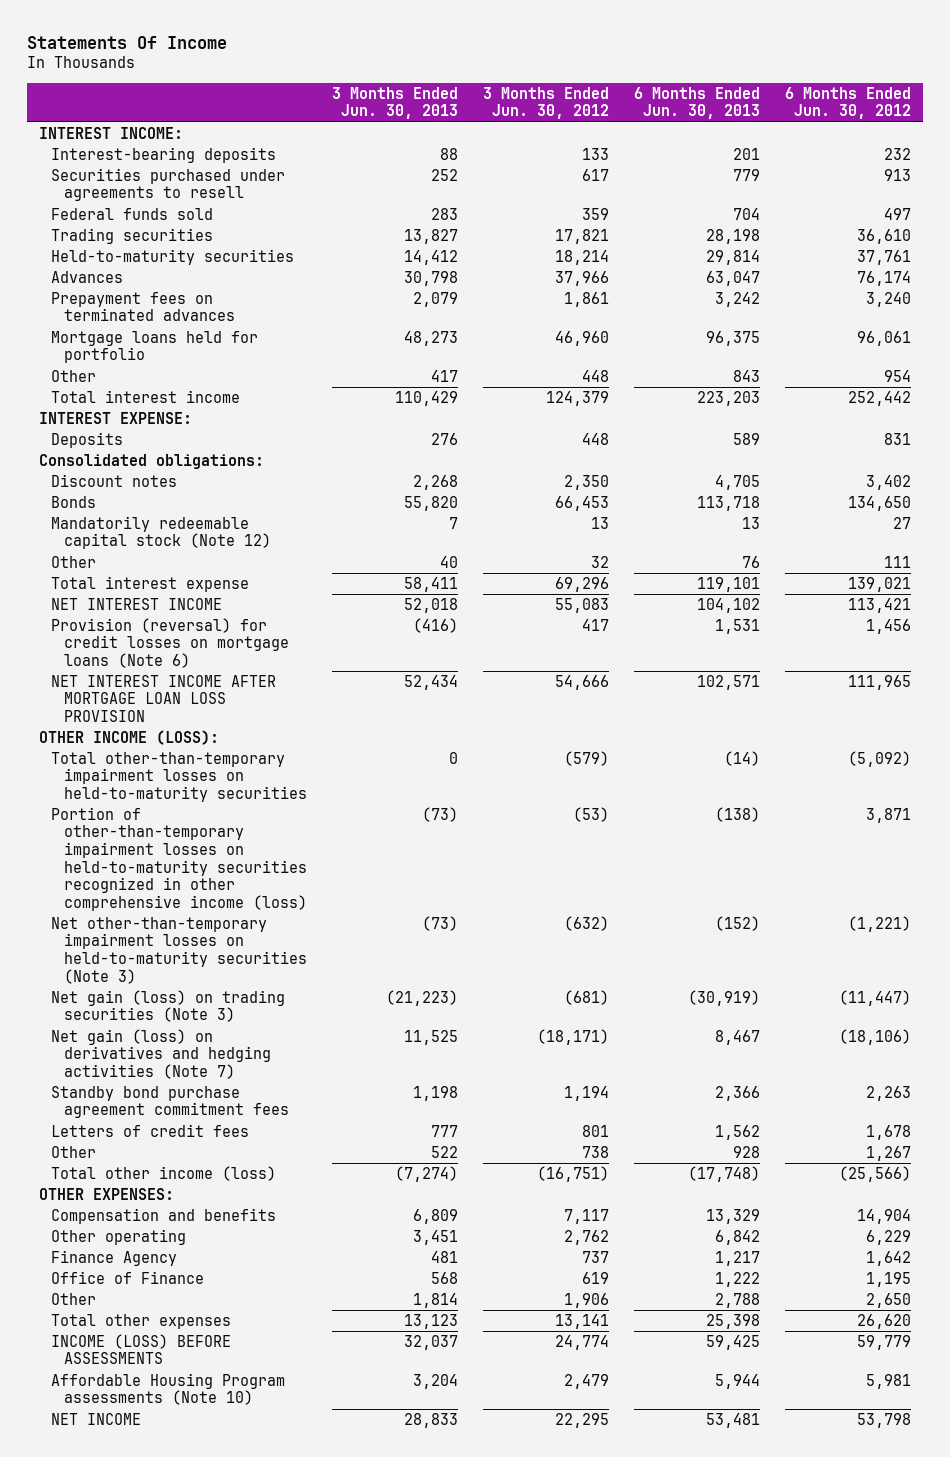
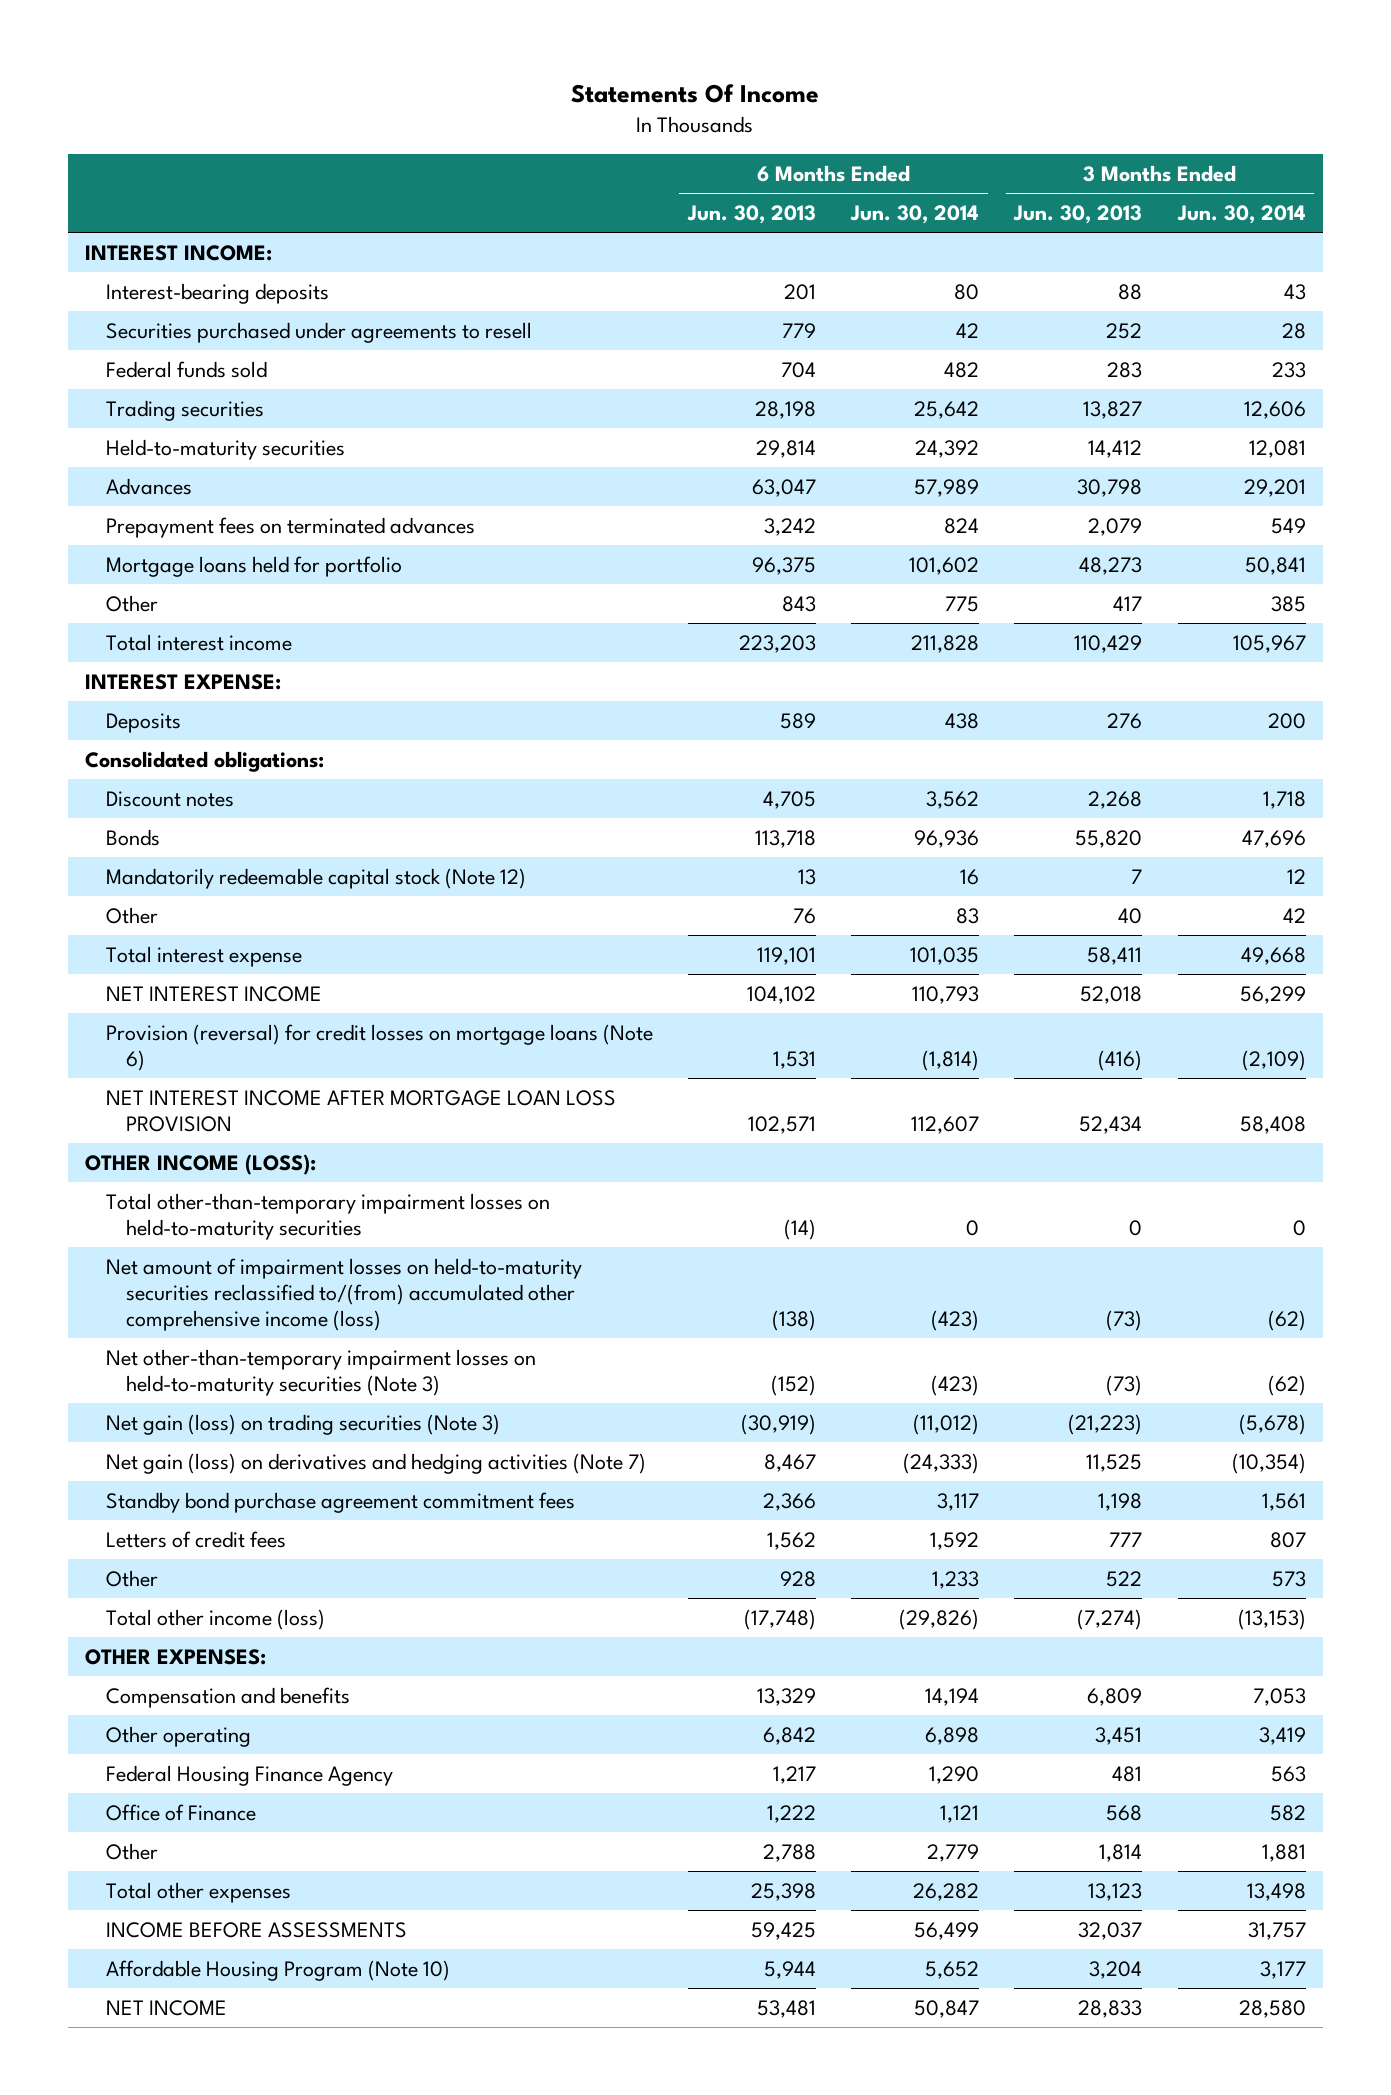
- | 3 Months Ended Jun. 30, 2013 | 3 Months Ended Jun. 30, 2012 | 6 Months Ended Jun. 30, 2013 | 6 Months Ended Jun. 30, 2012
+ | 6 Months Ended Jun. 30, 2013 | 6 Months Ended Jun. 30, 2014 | 3 Months Ended Jun. 30, 2013 | 3 Months Ended Jun. 30, 2014
- Portion of other-than-temporary impairment losses on held-to-maturity securities recognized in other comprehensive income (loss) | (73) | (53) | (138) | 3,871
+ Net amount of impairment losses on held-to-maturity securities reclassified to/(from) accumulated other comprehensive income (loss) | (138) | (423) | (73) | (62)
- Finance Agency | 481 | 737 | 1,217 | 1,642
+ Federal Housing Finance Agency | 1,217 | 1,290 | 481 | 563
- INCOME (LOSS) BEFORE ASSESSMENTS | 32,037 | 24,774 | 59,425 | 59,779
- Affordable Housing Program assessments (Note 10) | 3,204 | 2,479 | 5,944 | 5,981
+ INCOME BEFORE ASSESSMENTS | 59,425 | 56,499 | 32,037 | 31,757
+ Affordable Housing Program (Note 10) | 5,944 | 5,652 | 3,204 | 3,177

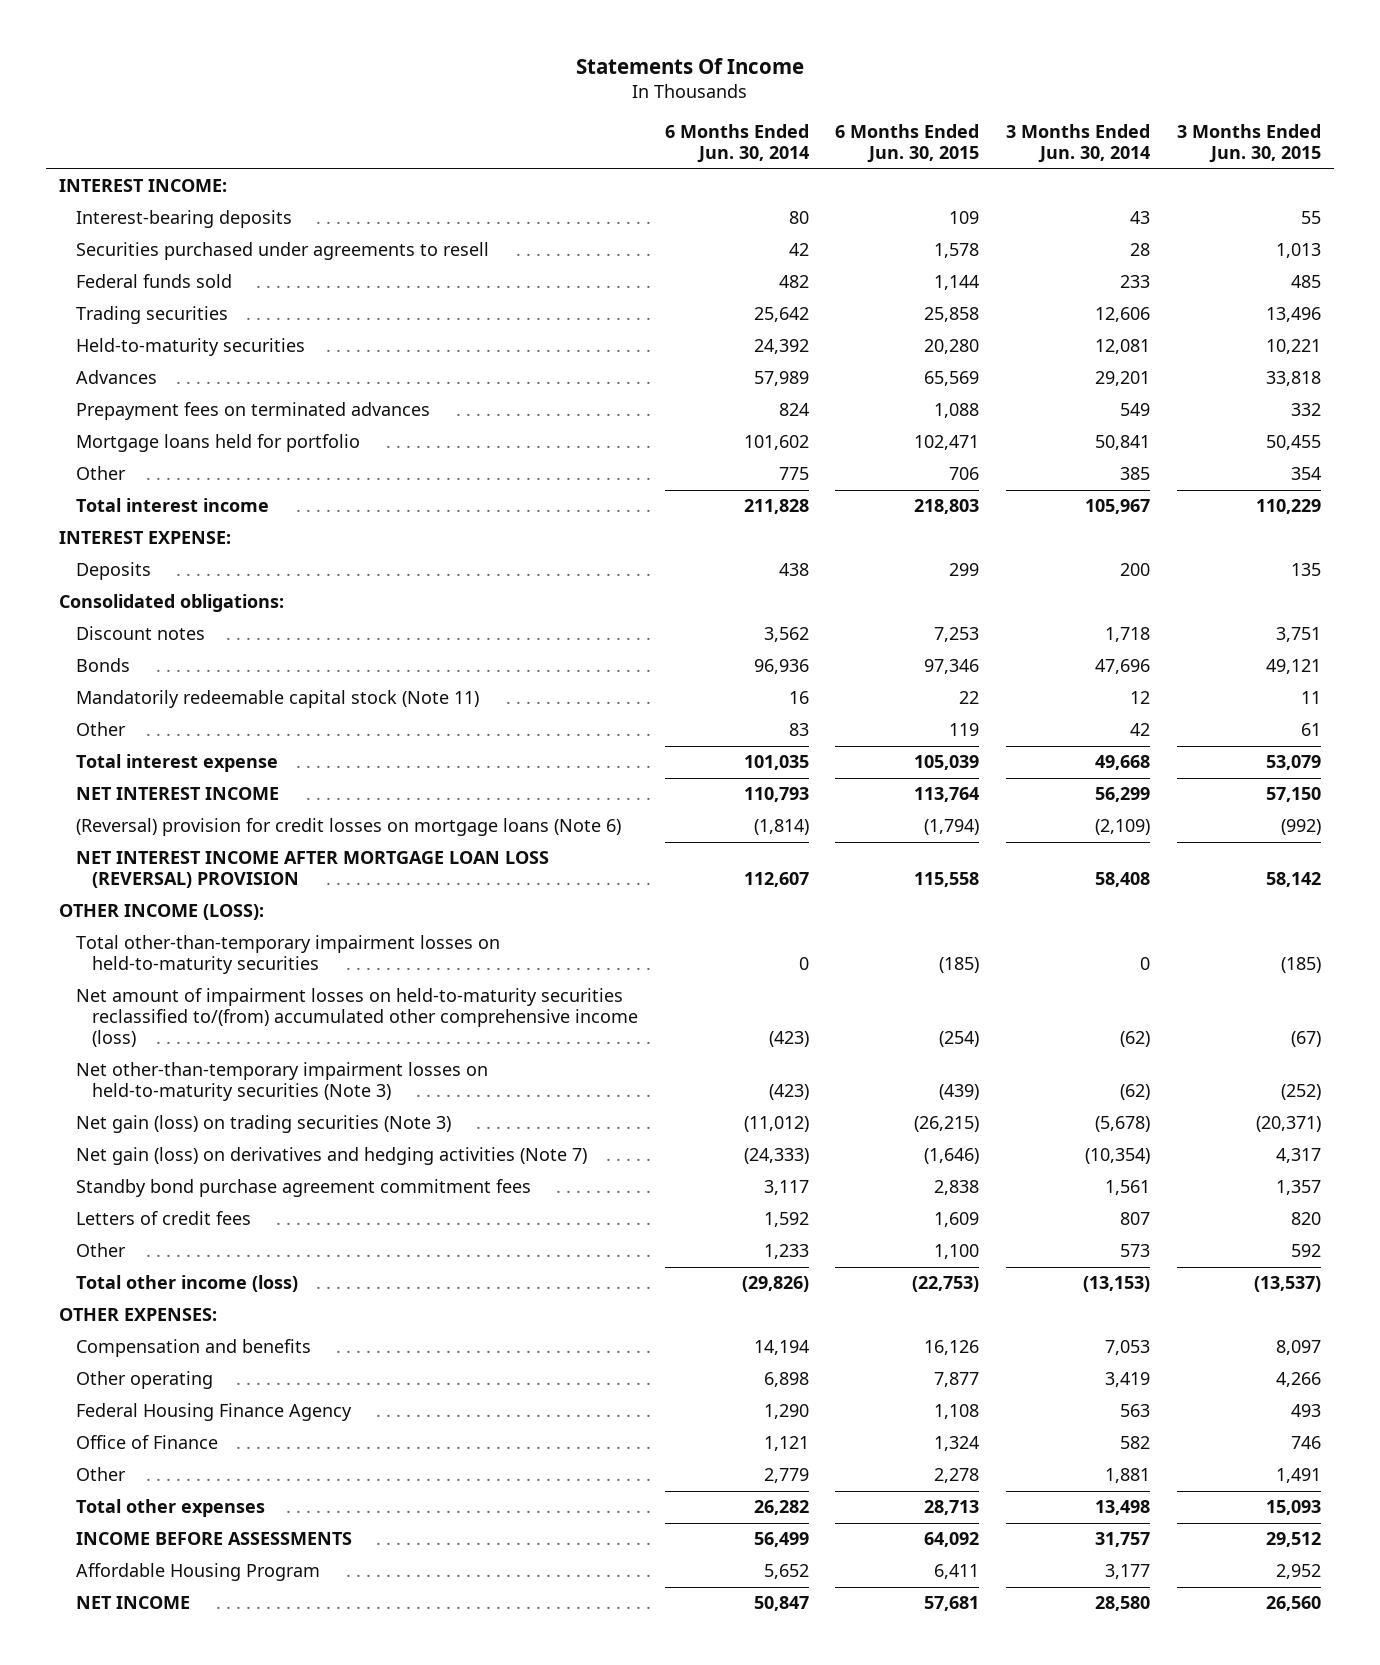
- | 6 Months Ended Jun. 30, 2013 | 6 Months Ended Jun. 30, 2014 | 3 Months Ended Jun. 30, 2013 | 3 Months Ended Jun. 30, 2014
+ | 6 Months Ended Jun. 30, 2014 | 6 Months Ended Jun. 30, 2015 | 3 Months Ended Jun. 30, 2014 | 3 Months Ended Jun. 30, 2015
- Mandatorily redeemable capital stock (Note 12) | 13 | 16 | 7 | 12
+ Mandatorily redeemable capital stock (Note 11) | 16 | 22 | 12 | 11
- Provision (reversal) for credit losses on mortgage loans (Note 6) | 1,531 | (1,814) | (416) | (2,109)
- NET INTEREST INCOME AFTER MORTGAGE LOAN LOSS PROVISION | 102,571 | 112,607 | 52,434 | 58,408
+ (Reversal) provision for credit losses on mortgage loans (Note 6) | (1,814) | (1,794) | (2,109) | (992)
+ NET INTEREST INCOME AFTER MORTGAGE LOAN LOSS (REVERSAL) PROVISION | 112,607 | 115,558 | 58,408 | 58,142
- Affordable Housing Program (Note 10) | 5,944 | 5,652 | 3,204 | 3,177
+ Affordable Housing Program | 5,652 | 6,411 | 3,177 | 2,952

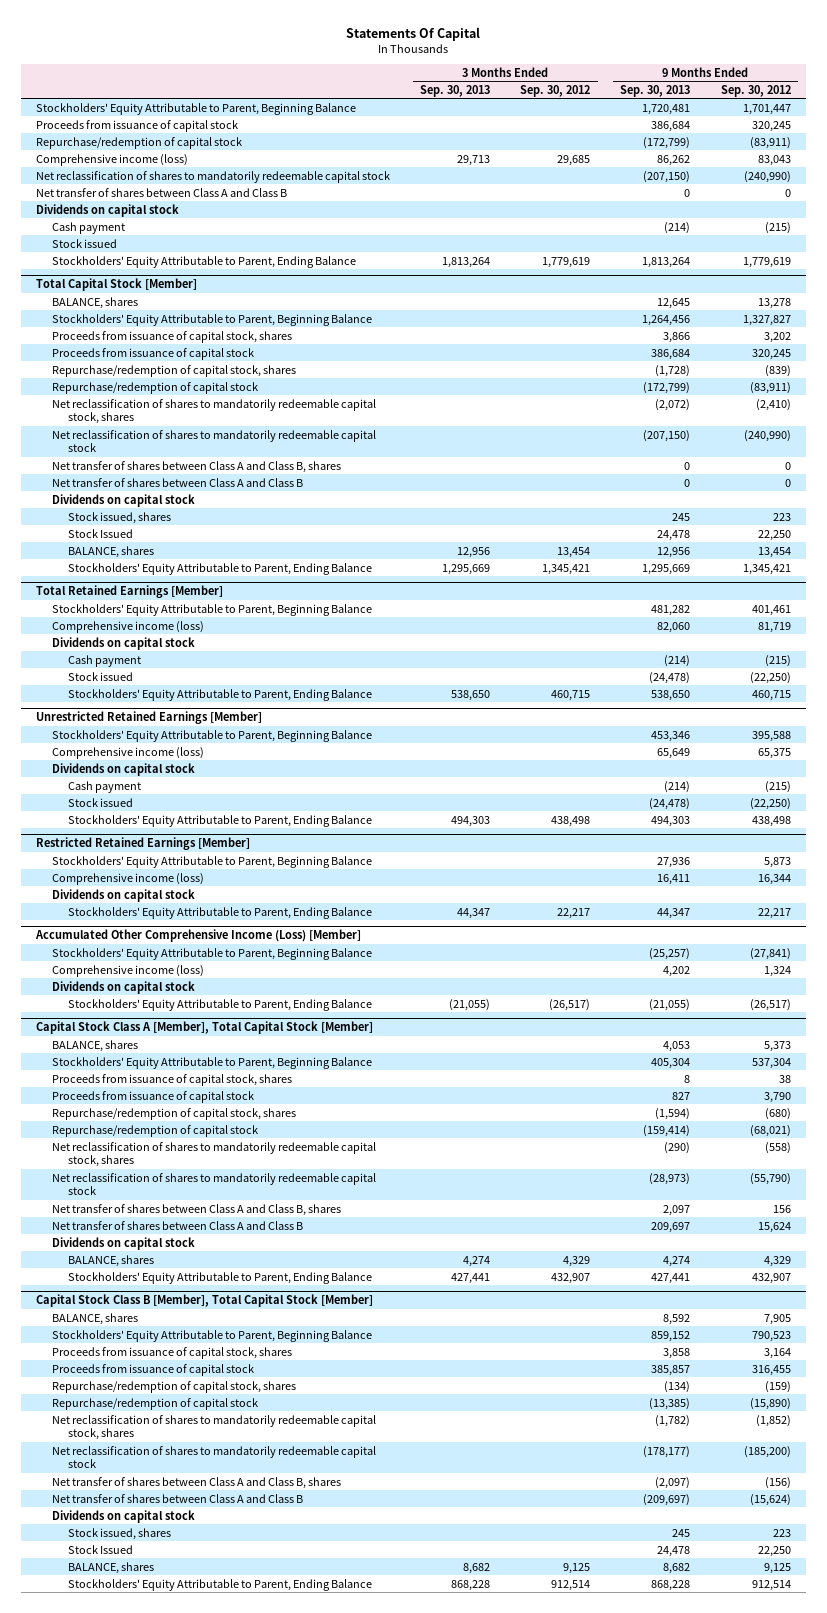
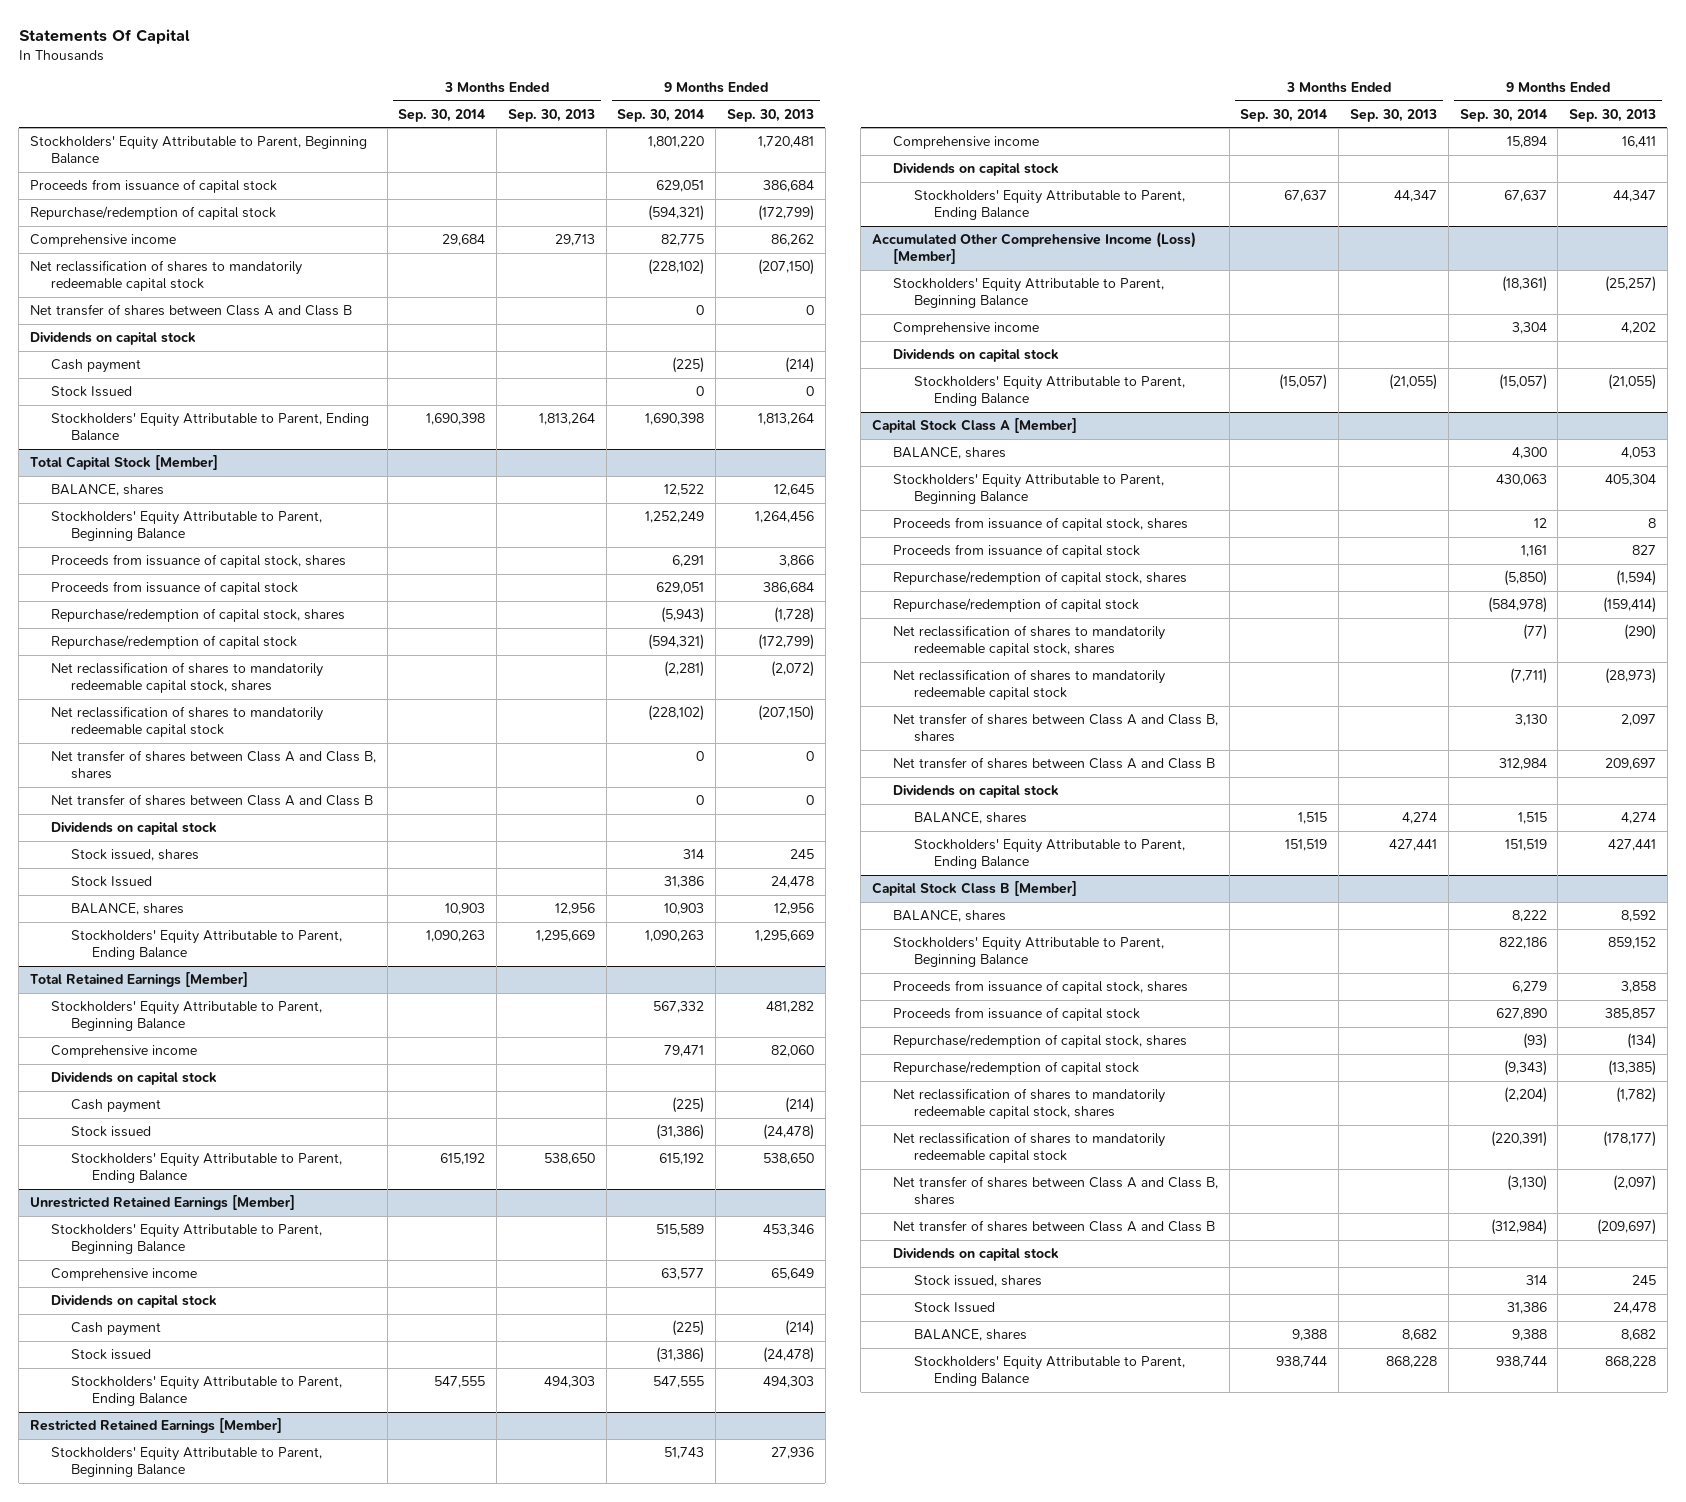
- | 3 Months Ended Sep. 30, 2013 | 3 Months Ended Sep. 30, 2012 | 9 Months Ended Sep. 30, 2013 | 9 Months Ended Sep. 30, 2012
+ | 3 Months Ended Sep. 30, 2014 | 3 Months Ended Sep. 30, 2013 | 9 Months Ended Sep. 30, 2014 | 9 Months Ended Sep. 30, 2013
- Comprehensive income (loss) | 29,713 | 29,685 | 86,262 | 83,043
+ Comprehensive income | 29,684 | 29,713 | 82,775 | 86,262
- Stock issued
+ Stock Issued | | | 0 | 0
@ Total Retained Earnings [Member]
- Comprehensive income (loss) | | | 82,060 | 81,719
+ Comprehensive income | | | 79,471 | 82,060
@ Unrestricted Retained Earnings [Member]
- Comprehensive income (loss) | | | 65,649 | 65,375
+ Comprehensive income | | | 63,577 | 65,649
@ Restricted Retained Earnings [Member]
- Comprehensive income (loss) | | | 16,411 | 16,344
+ Comprehensive income | | | 15,894 | 16,411
@ Accumulated Other Comprehensive Income (Loss) [Member]
- Comprehensive income (loss) | | | 4,202 | 1,324
+ Comprehensive income | | | 3,304 | 4,202
- Capital Stock Class A [Member], Total Capital Stock [Member]
+ Capital Stock Class A [Member]
- Capital Stock Class B [Member], Total Capital Stock [Member]
+ Capital Stock Class B [Member]

